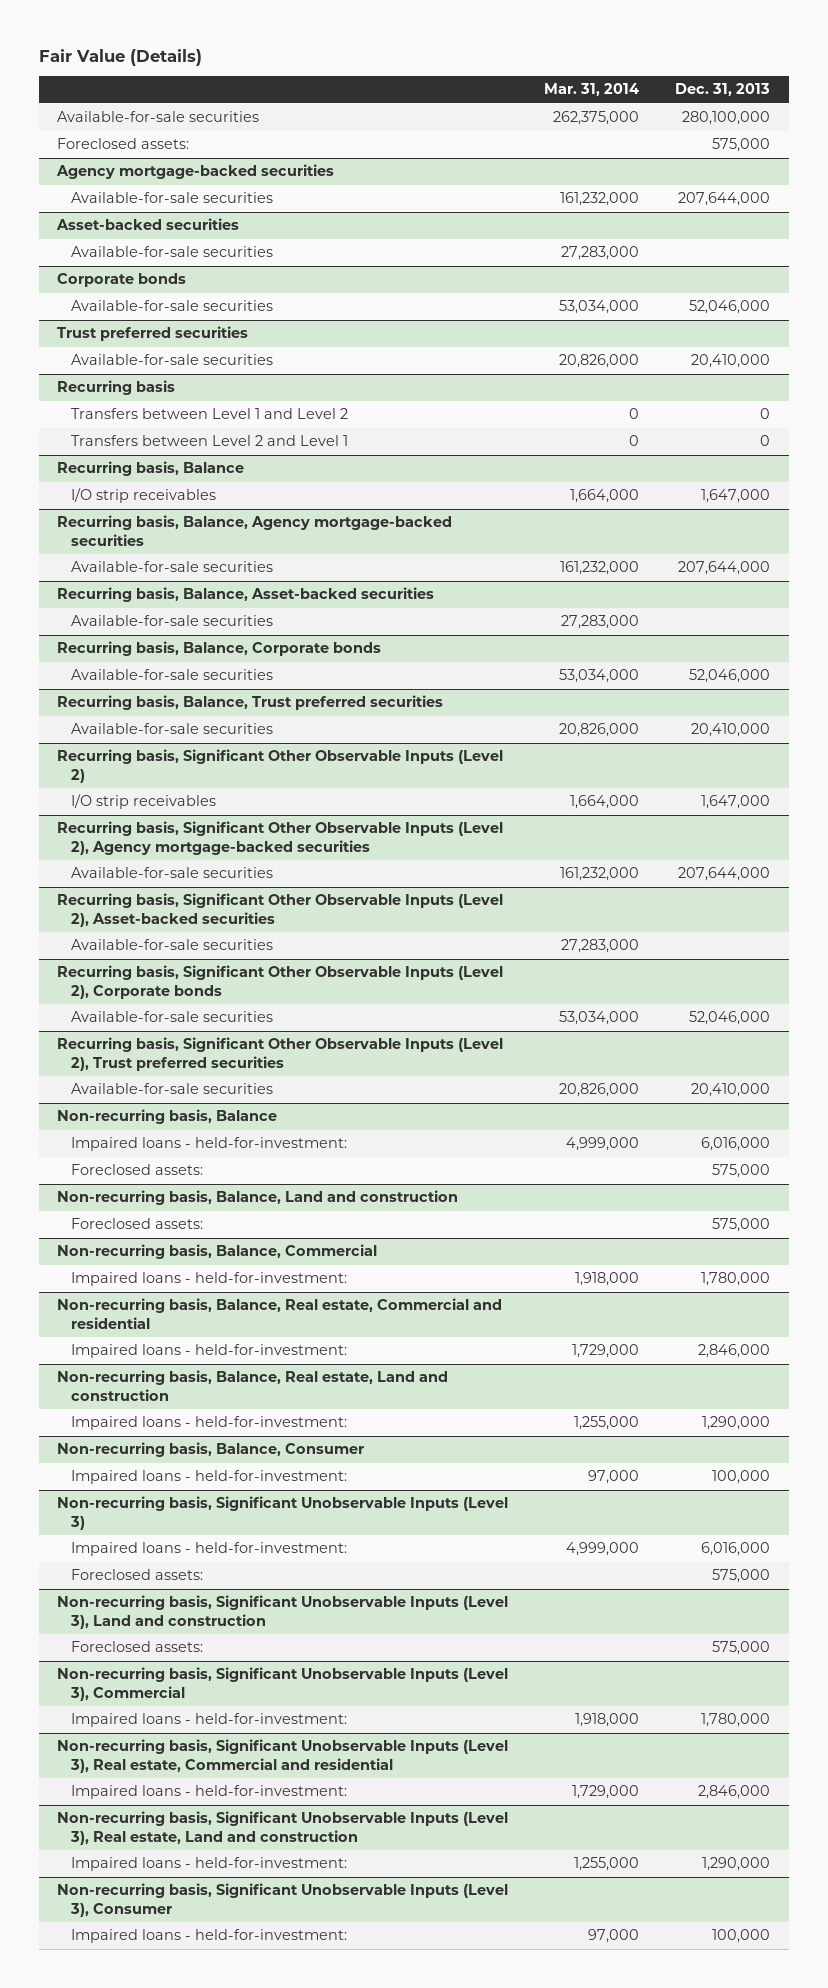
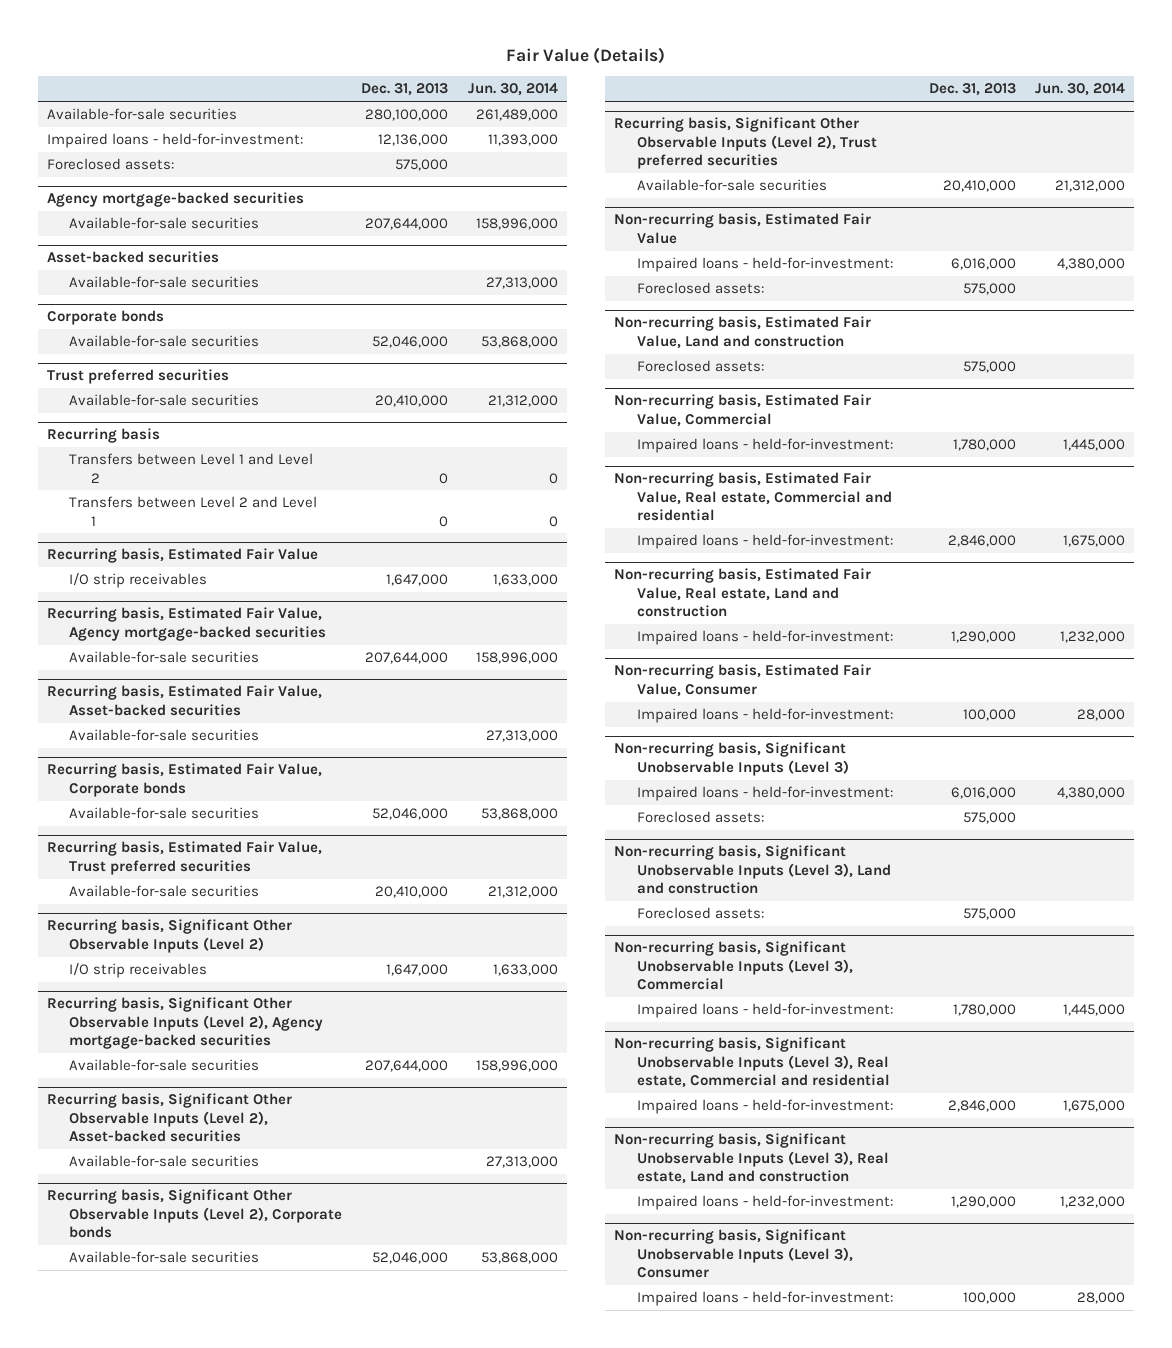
- | Mar. 31, 2014 | Dec. 31, 2013
+ | Dec. 31, 2013 | Jun. 30, 2014
+ Impaired loans - held-for-investment: | 12,136,000 | 11,393,000
- Recurring basis, Balance
+ Recurring basis, Estimated Fair Value
- Recurring basis, Balance, Agency mortgage-backed securities
+ Recurring basis, Estimated Fair Value, Agency mortgage-backed securities
- Recurring basis, Balance, Asset-backed securities
+ Recurring basis, Estimated Fair Value, Asset-backed securities
- Recurring basis, Balance, Corporate bonds
+ Recurring basis, Estimated Fair Value, Corporate bonds
- Recurring basis, Balance, Trust preferred securities
+ Recurring basis, Estimated Fair Value, Trust preferred securities
- Non-recurring basis, Balance
+ Non-recurring basis, Estimated Fair Value
- Non-recurring basis, Balance, Land and construction
+ Non-recurring basis, Estimated Fair Value, Land and construction
- Non-recurring basis, Balance, Commercial
+ Non-recurring basis, Estimated Fair Value, Commercial
- Non-recurring basis, Balance, Real estate, Commercial and residential
+ Non-recurring basis, Estimated Fair Value, Real estate, Commercial and residential
- Non-recurring basis, Balance, Real estate, Land and construction
+ Non-recurring basis, Estimated Fair Value, Real estate, Land and construction
- Non-recurring basis, Balance, Consumer
+ Non-recurring basis, Estimated Fair Value, Consumer

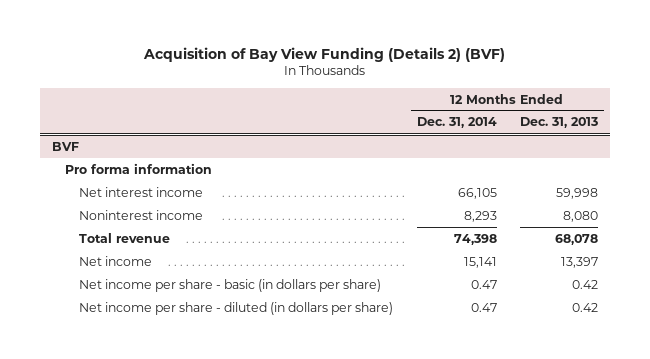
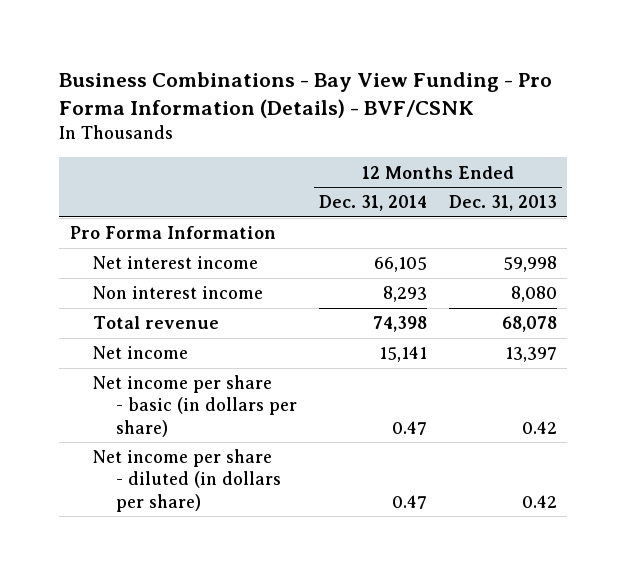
- Acquisition of Bay View Funding (Details 2) (BVF)
+ Business Combinations - Bay View Funding - Pro Forma Information (Details) - BVF/CSNK
- BVF
- Pro forma information
+ Pro Forma Information
- Noninterest income | 8,293 | 8,080
+ Non interest income | 8,293 | 8,080

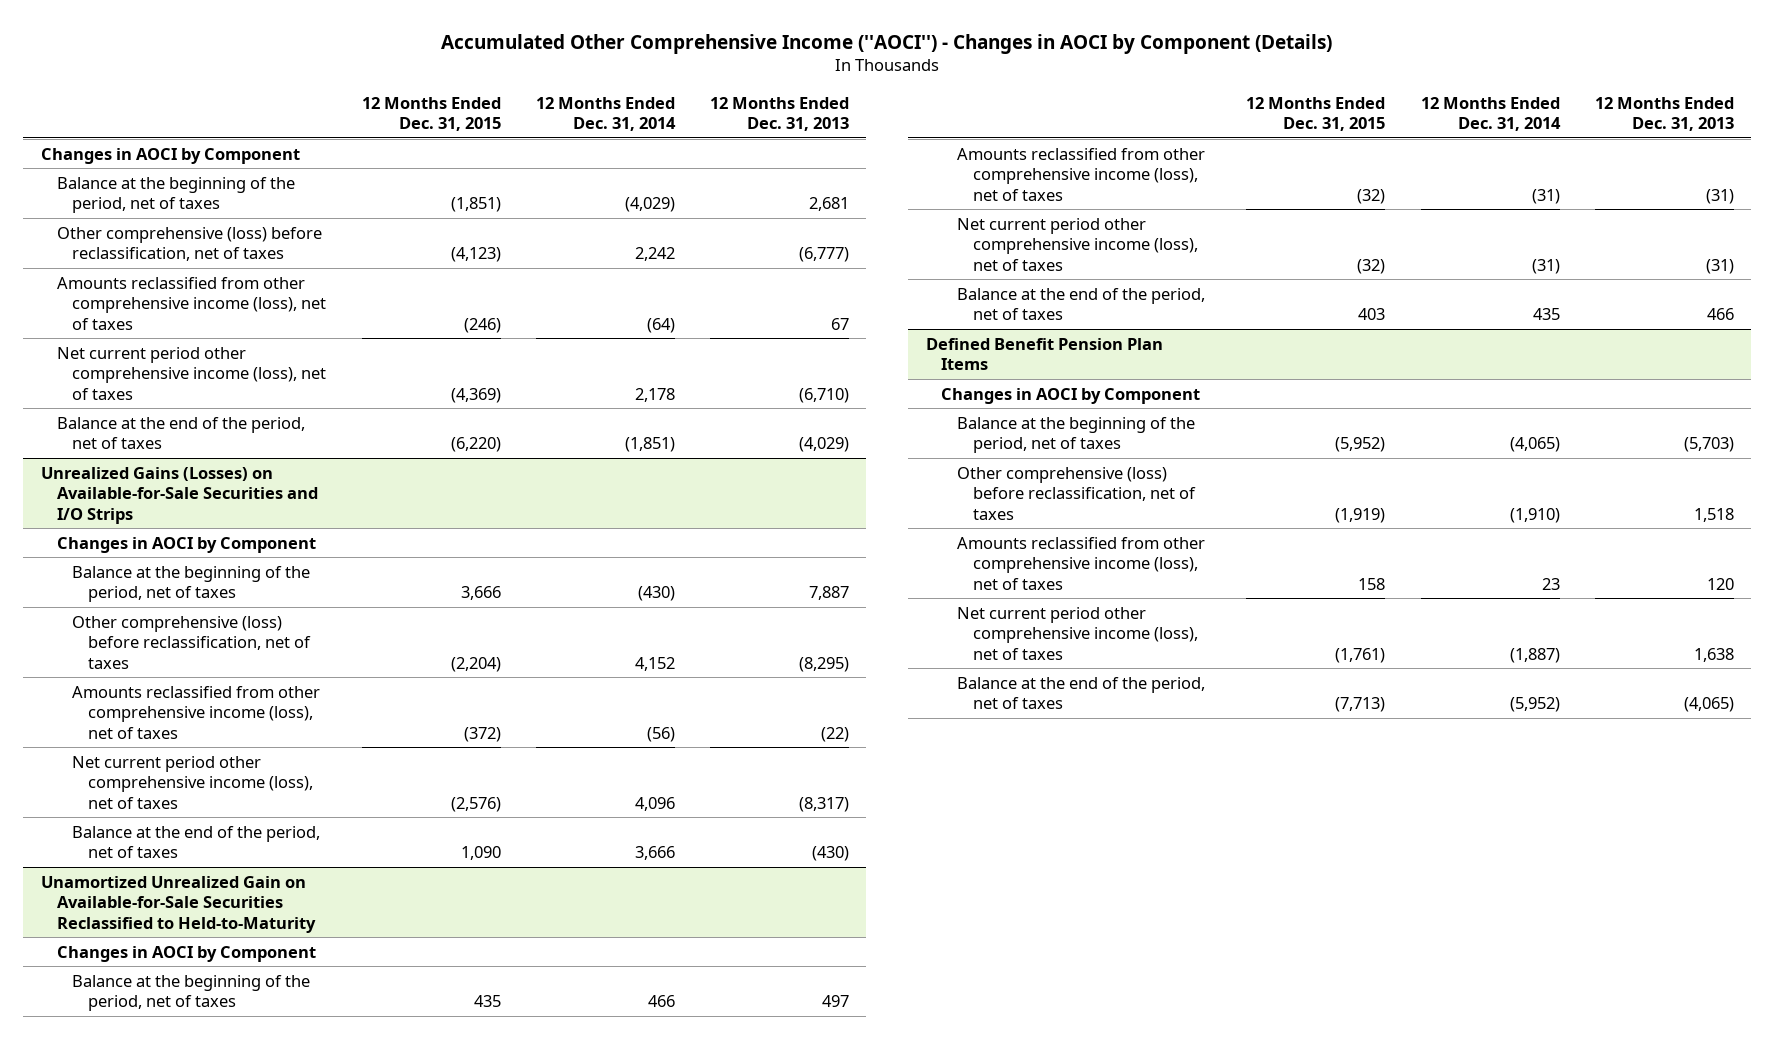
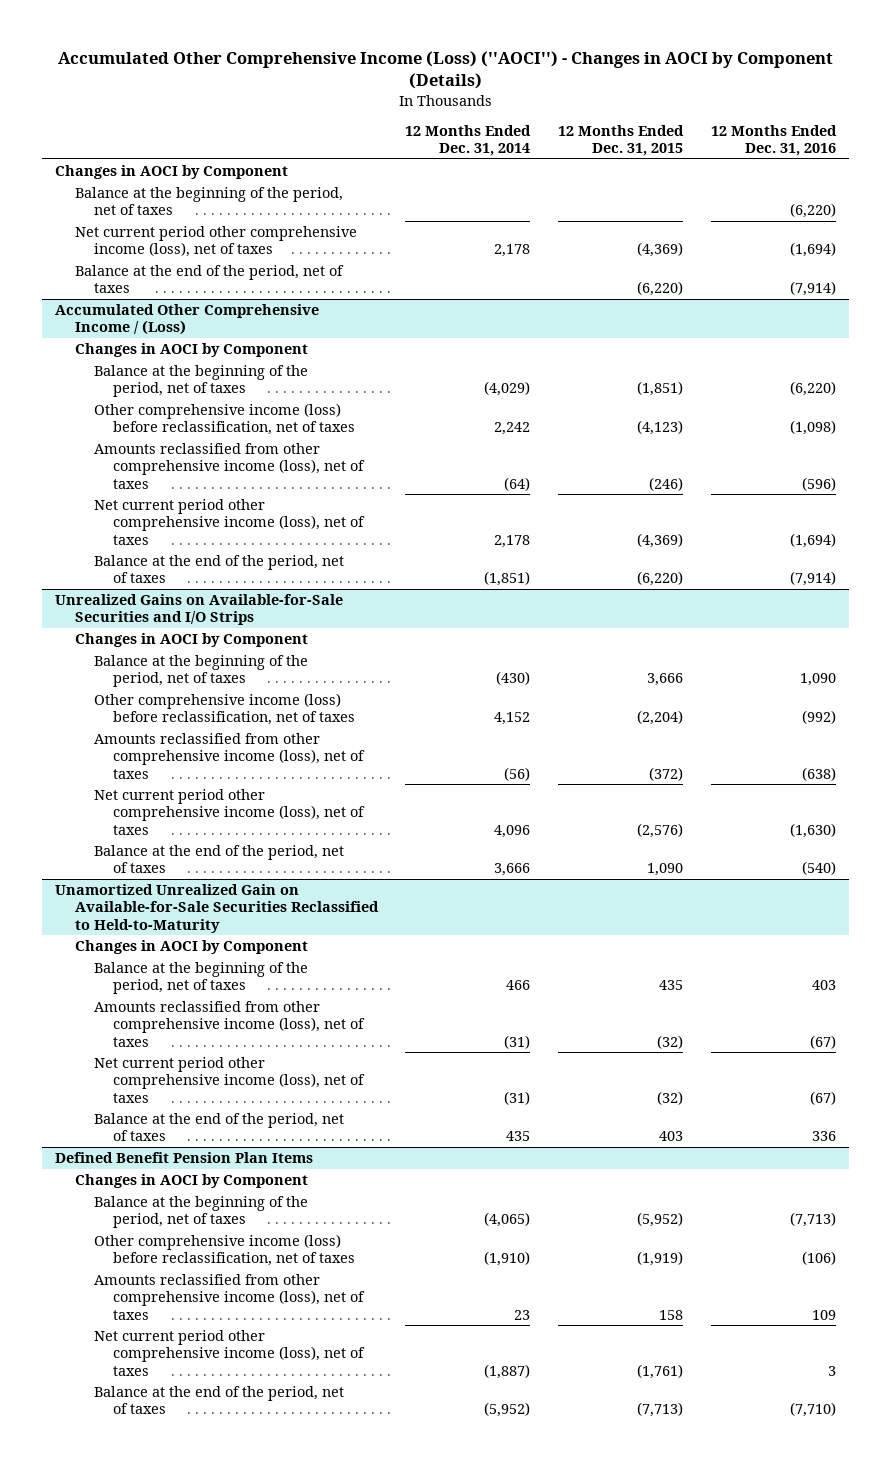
- Accumulated Other Comprehensive Income (''AOCI'') - Changes in AOCI by Component (Details)
+ Accumulated Other Comprehensive Income (Loss) (''AOCI'') - Changes in AOCI by Component (Details)
- | 12 Months Ended Dec. 31, 2015 | 12 Months Ended Dec. 31, 2014 | 12 Months Ended Dec. 31, 2013
+ | 12 Months Ended Dec. 31, 2014 | 12 Months Ended Dec. 31, 2015 | 12 Months Ended Dec. 31, 2016
+ Balance at the beginning of the period, net of taxes | | | (6,220)
+ Net current period other comprehensive income (loss), net of taxes | 2,178 | (4,369) | (1,694)
+ Balance at the end of the period, net of taxes | | (6,220) | (7,914)
+ Accumulated Other Comprehensive Income / (Loss)
+ Changes in AOCI by Component
- Other comprehensive (loss) before reclassification, net of taxes | (4,123) | 2,242 | (6,777)
+ Other comprehensive income (loss) before reclassification, net of taxes | 2,242 | (4,123) | (1,098)
- Unrealized Gains (Losses) on Available-for-Sale Securities and I/O Strips
+ Unrealized Gains on Available-for-Sale Securities and I/O Strips
- Other comprehensive (loss) before reclassification, net of taxes | (2,204) | 4,152 | (8,295)
+ Other comprehensive income (loss) before reclassification, net of taxes | 4,152 | (2,204) | (992)
@ Defined Benefit Pension Plan Items
- Other comprehensive (loss) before reclassification, net of taxes | (1,919) | (1,910) | 1,518
+ Other comprehensive income (loss) before reclassification, net of taxes | (1,910) | (1,919) | (106)

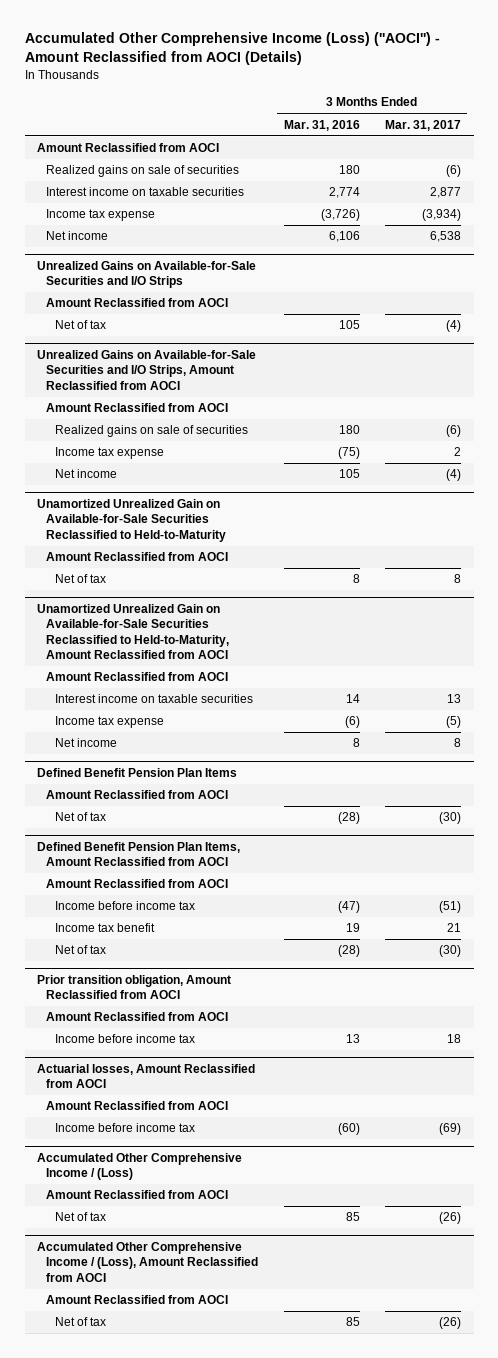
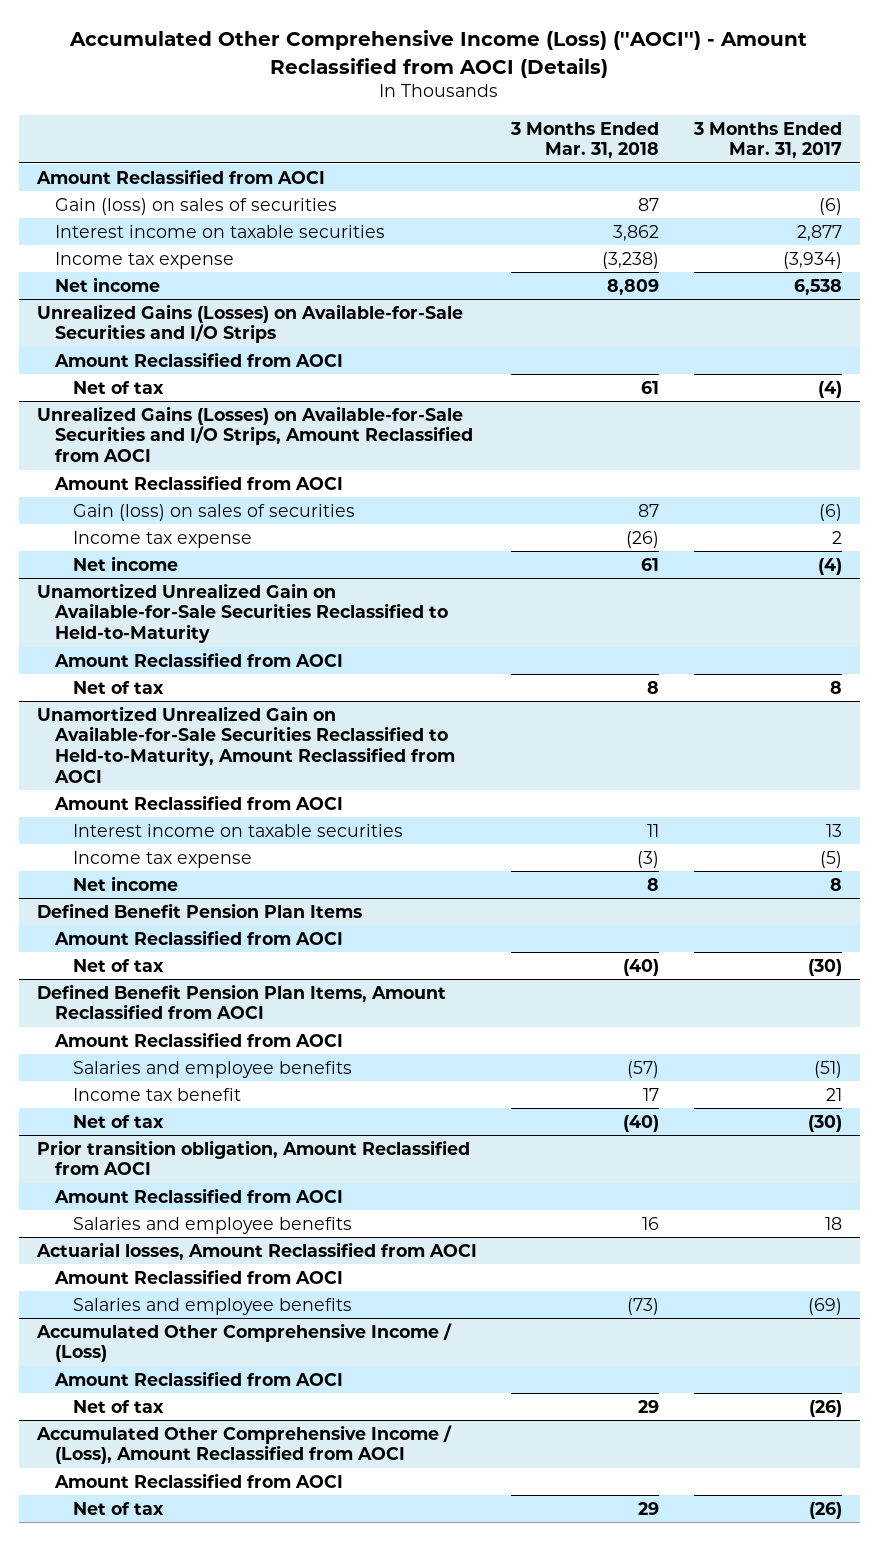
- | 3 Months Ended Mar. 31, 2016 | 3 Months Ended Mar. 31, 2017
+ | 3 Months Ended Mar. 31, 2018 | 3 Months Ended Mar. 31, 2017
- Realized gains on sale of securities | 180 | (6)
+ Gain (loss) on sales of securities | 87 | (6)
- Unrealized Gains on Available-for-Sale Securities and I/O Strips
+ Unrealized Gains (Losses) on Available-for-Sale Securities and I/O Strips
- Unrealized Gains on Available-for-Sale Securities and I/O Strips, Amount Reclassified from AOCI
+ Unrealized Gains (Losses) on Available-for-Sale Securities and I/O Strips, Amount Reclassified from AOCI
- Realized gains on sale of securities | 180 | (6)
+ Gain (loss) on sales of securities | 87 | (6)
@ Defined Benefit Pension Plan Items, Amount Reclassified from AOCI
- Income before income tax | (47) | (51)
+ Salaries and employee benefits | (57) | (51)
@ Prior transition obligation, Amount Reclassified from AOCI
- Income before income tax | 13 | 18
+ Salaries and employee benefits | 16 | 18
@ Actuarial losses, Amount Reclassified from AOCI
- Income before income tax | (60) | (69)
+ Salaries and employee benefits | (73) | (69)

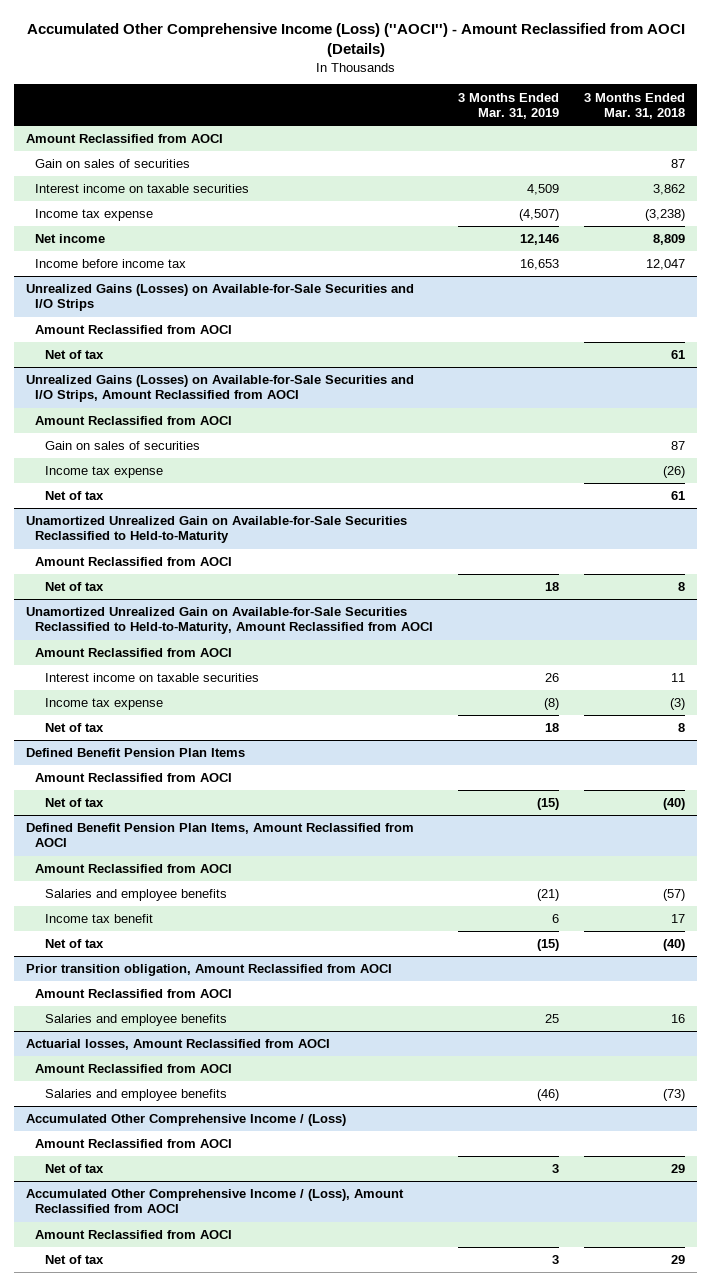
- | 3 Months Ended Mar. 31, 2018 | 3 Months Ended Mar. 31, 2017
+ | 3 Months Ended Mar. 31, 2019 | 3 Months Ended Mar. 31, 2018
- Gain (loss) on sales of securities | 87 | (6)
+ Gain on sales of securities | | 87
+ Income before income tax | 16,653 | 12,047
@ Unrealized Gains (Losses) on Available-for-Sale Securities and I/O Strips, Amount Reclassified from AOCI
- Gain (loss) on sales of securities | 87 | (6)
+ Gain on sales of securities | | 87
- Net income | 61 | (4)
+ Net of tax | | 61
@ Unamortized Unrealized Gain on Available-for-Sale Securities Reclassified to Held-to-Maturity, Amount Reclassified from AOCI
- Net income | 8 | 8
+ Net of tax | 18 | 8

